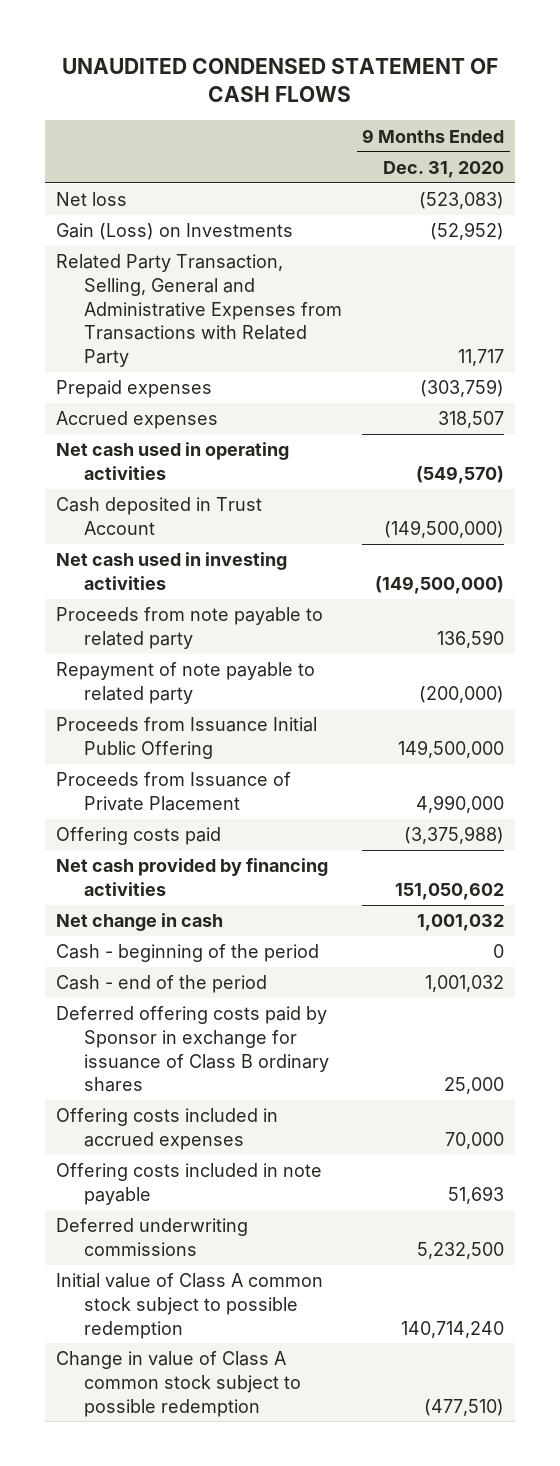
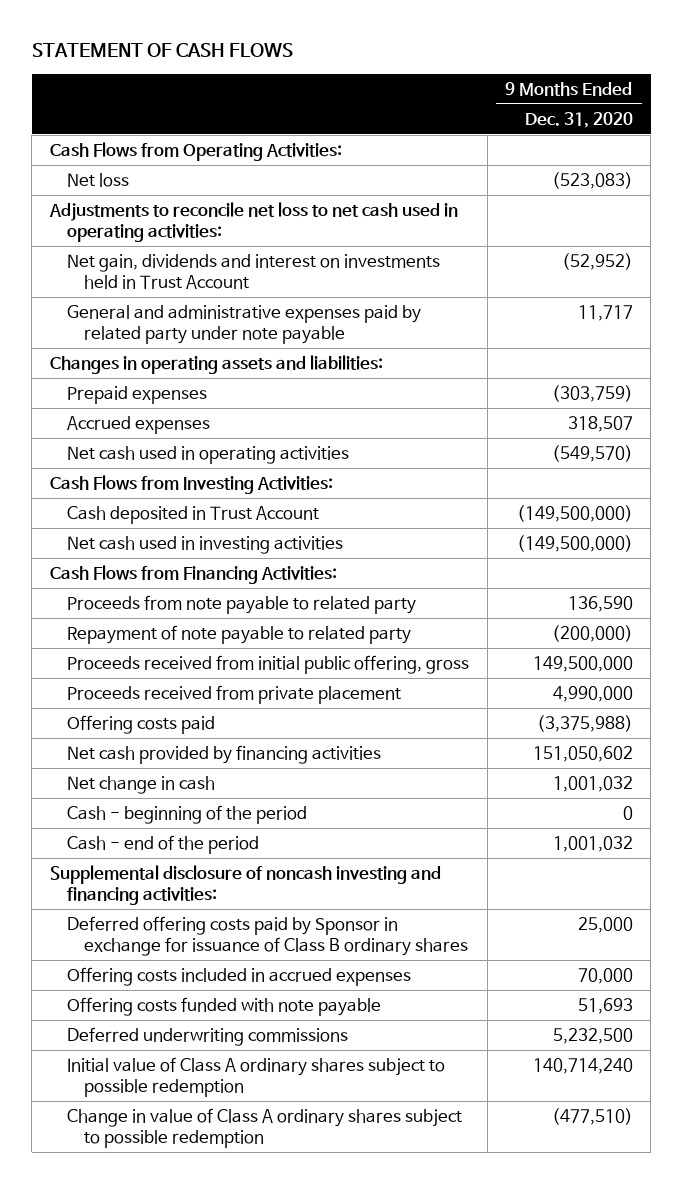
- UNAUDITED CONDENSED STATEMENT OF CASH FLOWS
+ STATEMENT OF CASH FLOWS
+ Cash Flows from Operating Activities:
- Gain (Loss) on Investments | (52,952)
- Related Party Transaction, Selling, General and Administrative Expenses from Transactions with Related Party | 11,717
+ Adjustments to reconcile net loss to net cash used in operating activities:
+ Net gain, dividends and interest on investments held in Trust Account | (52,952)
+ General and administrative expenses paid by related party under note payable | 11,717
+ Changes in operating assets and liabilities:
+ Cash Flows from Investing Activities:
+ Cash Flows from Financing Activities:
- Proceeds from Issuance Initial Public Offering | 149,500,000
- Proceeds from Issuance of Private Placement | 4,990,000
+ Proceeds received from initial public offering, gross | 149,500,000
+ Proceeds received from private placement | 4,990,000
+ Supplemental disclosure of noncash investing and financing activities:
- Offering costs included in note payable | 51,693
+ Offering costs funded with note payable | 51,693
- Initial value of Class A common stock subject to possible redemption | 140,714,240
- Change in value of Class A common stock subject to possible redemption | (477,510)
+ Initial value of Class A ordinary shares subject to possible redemption | 140,714,240
+ Change in value of Class A ordinary shares subject to possible redemption | (477,510)

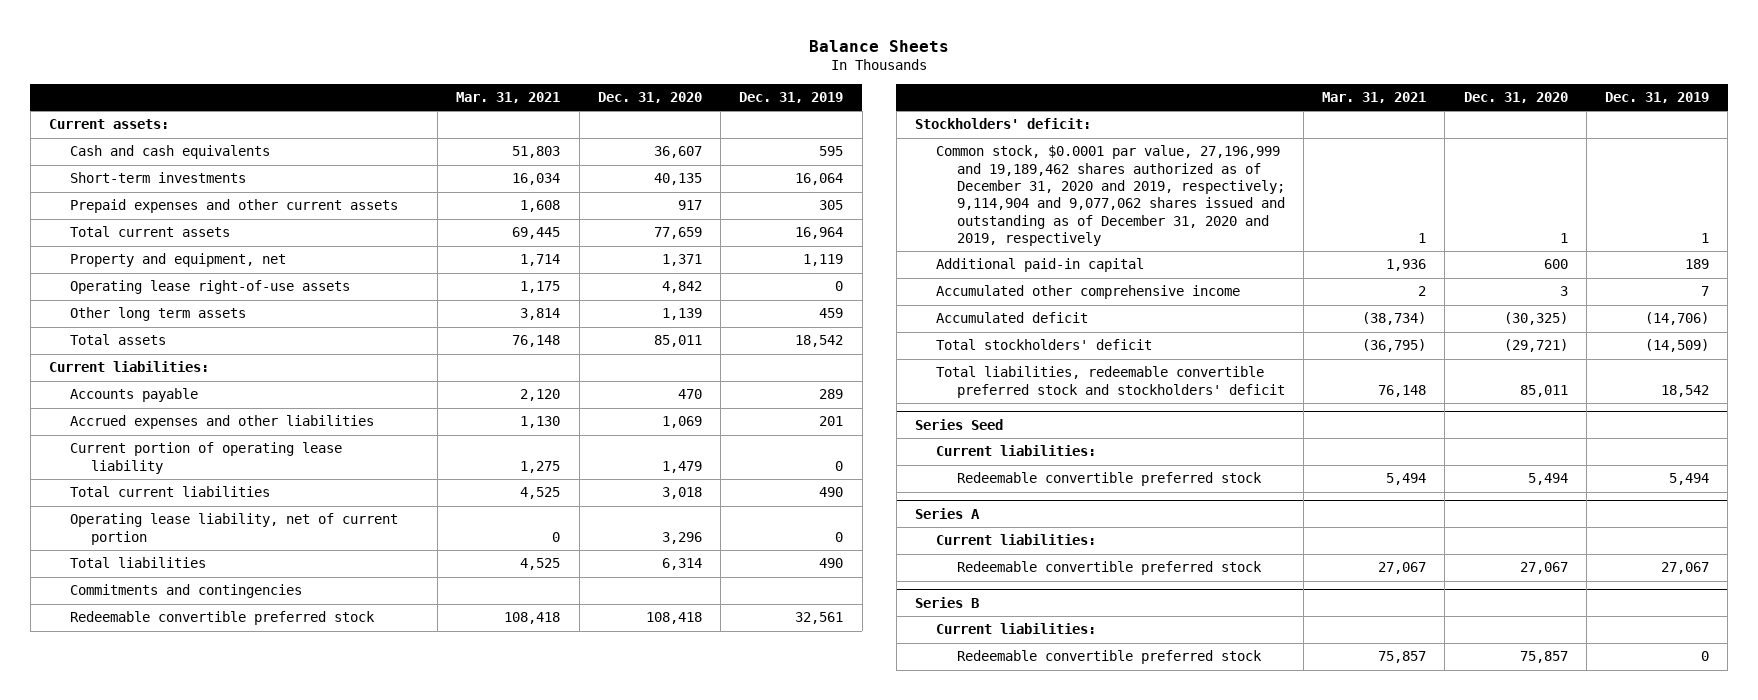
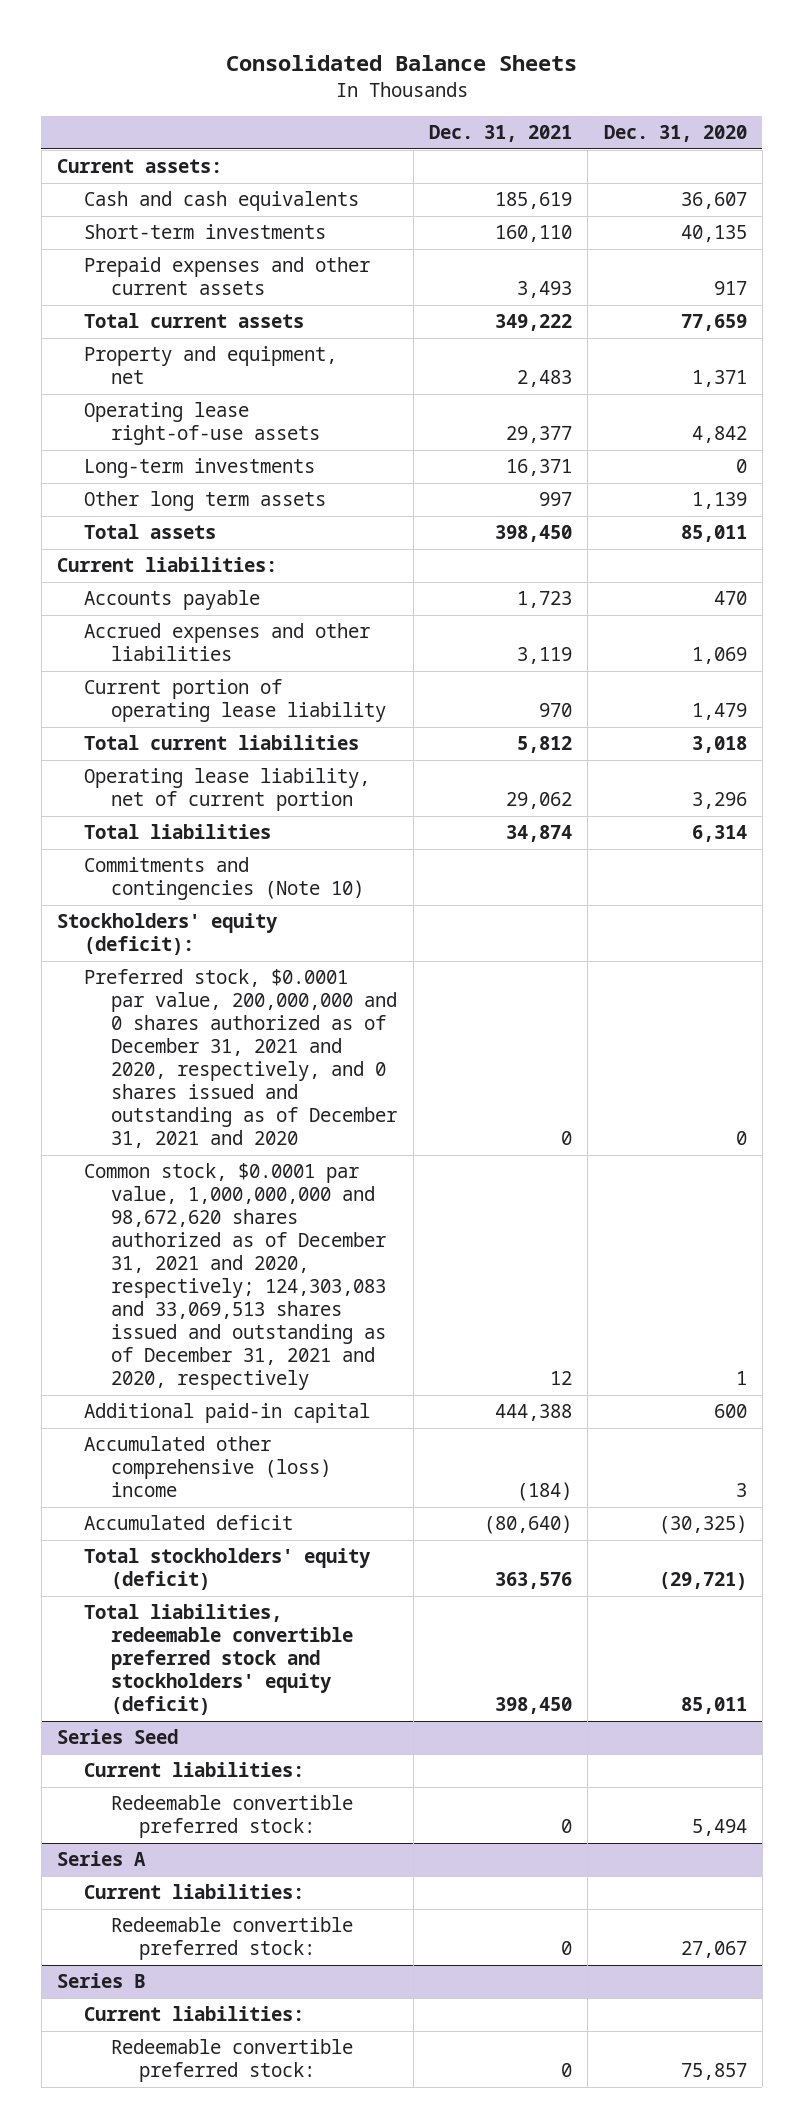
- Balance Sheets
+ Consolidated Balance Sheets
- | Mar. 31, 2021 | Dec. 31, 2020 | Dec. 31, 2019
+ | Dec. 31, 2021 | Dec. 31, 2020
+ Long-term investments | 16,371 | 0
- Commitments and contingencies
- Redeemable convertible preferred stock | 108,418 | 108,418 | 32,561
- Stockholders' deficit:
- Common stock, $0.0001 par value, 27,196,999 and 19,189,462 shares authorized as of December 31, 2020 and 2019, respectively; 9,114,904 and 9,077,062 shares issued and outstanding as of December 31, 2020 and 2019, respectively | 1 | 1 | 1
+ Commitments and contingencies (Note 10)
+ Stockholders' equity (deficit):
+ Preferred stock, $0.0001 par value, 200,000,000 and 0 shares authorized as of December 31, 2021 and 2020, respectively, and 0 shares issued and outstanding as of December 31, 2021 and 2020 | 0 | 0
+ Common stock, $0.0001 par value, 1,000,000,000 and 98,672,620 shares authorized as of December 31, 2021 and 2020, respectively; 124,303,083 and 33,069,513 shares issued and outstanding as of December 31, 2021 and 2020, respectively | 12 | 1
- Accumulated other comprehensive income | 2 | 3 | 7
+ Accumulated other comprehensive (loss) income | (184) | 3
- Total stockholders' deficit | (36,795) | (29,721) | (14,509)
- Total liabilities, redeemable convertible preferred stock and stockholders' deficit | 76,148 | 85,011 | 18,542
+ Total stockholders' equity (deficit) | 363,576 | (29,721)
+ Total liabilities, redeemable convertible preferred stock and stockholders' equity (deficit) | 398,450 | 85,011
@ Series Seed
- Redeemable convertible preferred stock | 5,494 | 5,494 | 5,494
+ Redeemable convertible preferred stock: | 0 | 5,494
@ Series A
- Redeemable convertible preferred stock | 27,067 | 27,067 | 27,067
+ Redeemable convertible preferred stock: | 0 | 27,067
@ Series B
- Redeemable convertible preferred stock | 75,857 | 75,857 | 0
+ Redeemable convertible preferred stock: | 0 | 75,857

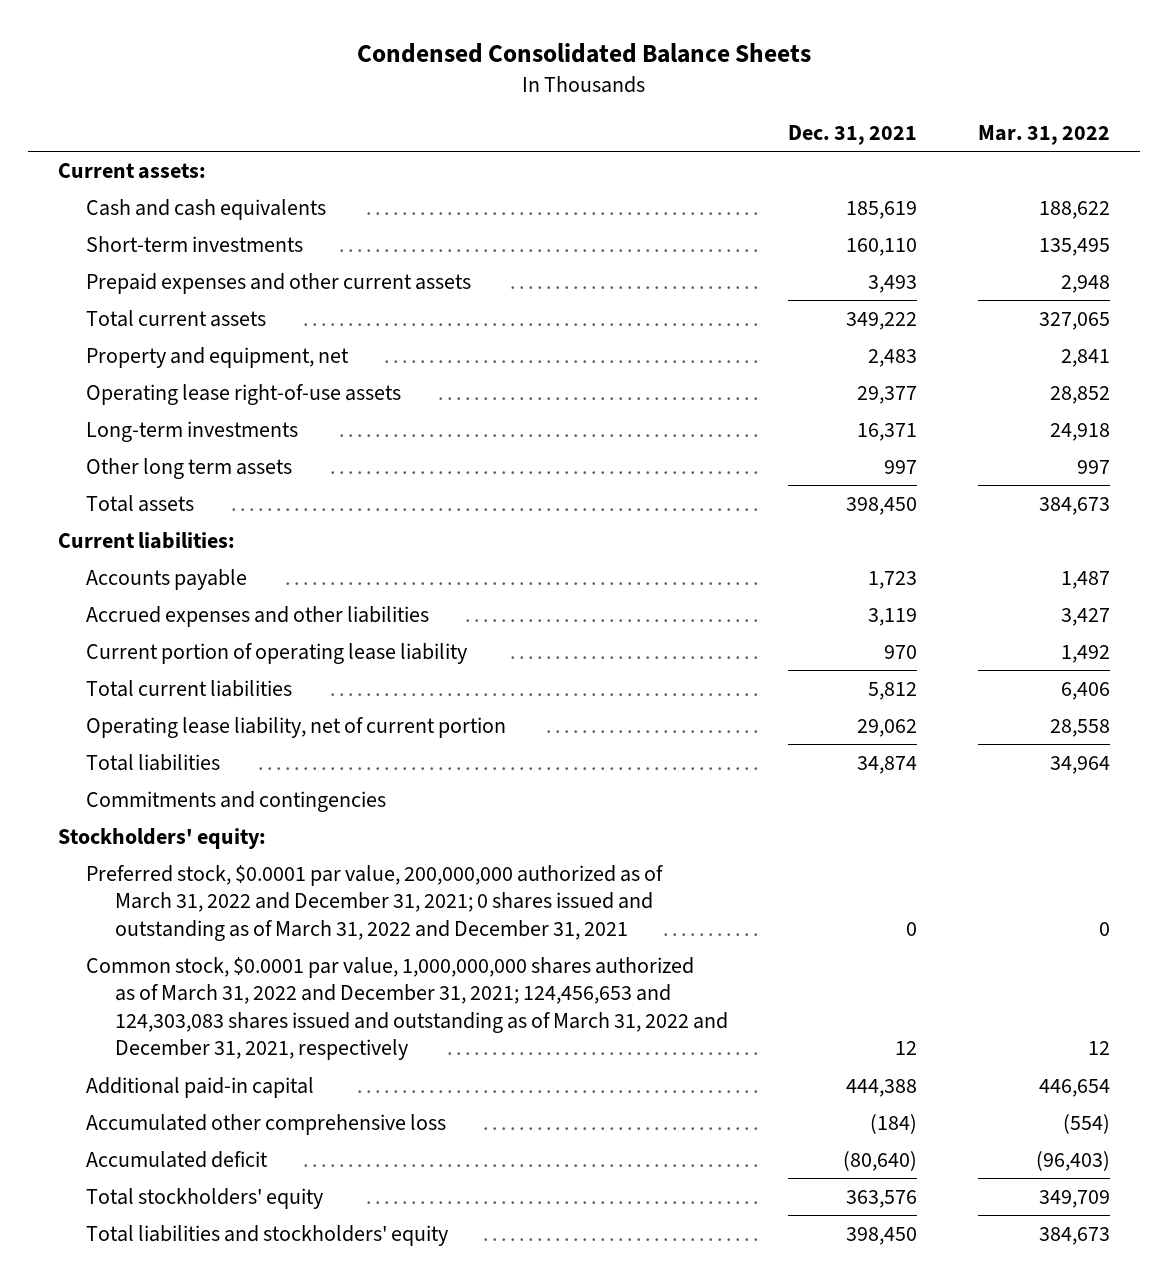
- Consolidated Balance Sheets
+ Condensed Consolidated Balance Sheets
- | Dec. 31, 2021 | Dec. 31, 2020
+ | Dec. 31, 2021 | Mar. 31, 2022
- Commitments and contingencies (Note 10)
- Stockholders' equity (deficit):
- Preferred stock, $0.0001 par value, 200,000,000 and 0 shares authorized as of December 31, 2021 and 2020, respectively, and 0 shares issued and outstanding as of December 31, 2021 and 2020 | 0 | 0
- Common stock, $0.0001 par value, 1,000,000,000 and 98,672,620 shares authorized as of December 31, 2021 and 2020, respectively; 124,303,083 and 33,069,513 shares issued and outstanding as of December 31, 2021 and 2020, respectively | 12 | 1
+ Commitments and contingencies
+ Stockholders' equity:
+ Preferred stock, $0.0001 par value, 200,000,000 authorized as of March 31, 2022 and December 31, 2021; 0 shares issued and outstanding as of March 31, 2022 and December 31, 2021 | 0 | 0
+ Common stock, $0.0001 par value, 1,000,000,000 shares authorized as of March 31, 2022 and December 31, 2021; 124,456,653 and 124,303,083 shares issued and outstanding as of March 31, 2022 and December 31, 2021, respectively | 12 | 12
- Accumulated other comprehensive (loss) income | (184) | 3
+ Accumulated other comprehensive loss | (184) | (554)
- Total stockholders' equity (deficit) | 363,576 | (29,721)
- Total liabilities, redeemable convertible preferred stock and stockholders' equity (deficit) | 398,450 | 85,011
- Series Seed
- Current liabilities:
- Redeemable convertible preferred stock: | 0 | 5,494
- Series A
- Current liabilities:
- Redeemable convertible preferred stock: | 0 | 27,067
- Series B
- Current liabilities:
- Redeemable convertible preferred stock: | 0 | 75,857
+ Total stockholders' equity | 363,576 | 349,709
+ Total liabilities and stockholders' equity | 398,450 | 384,673

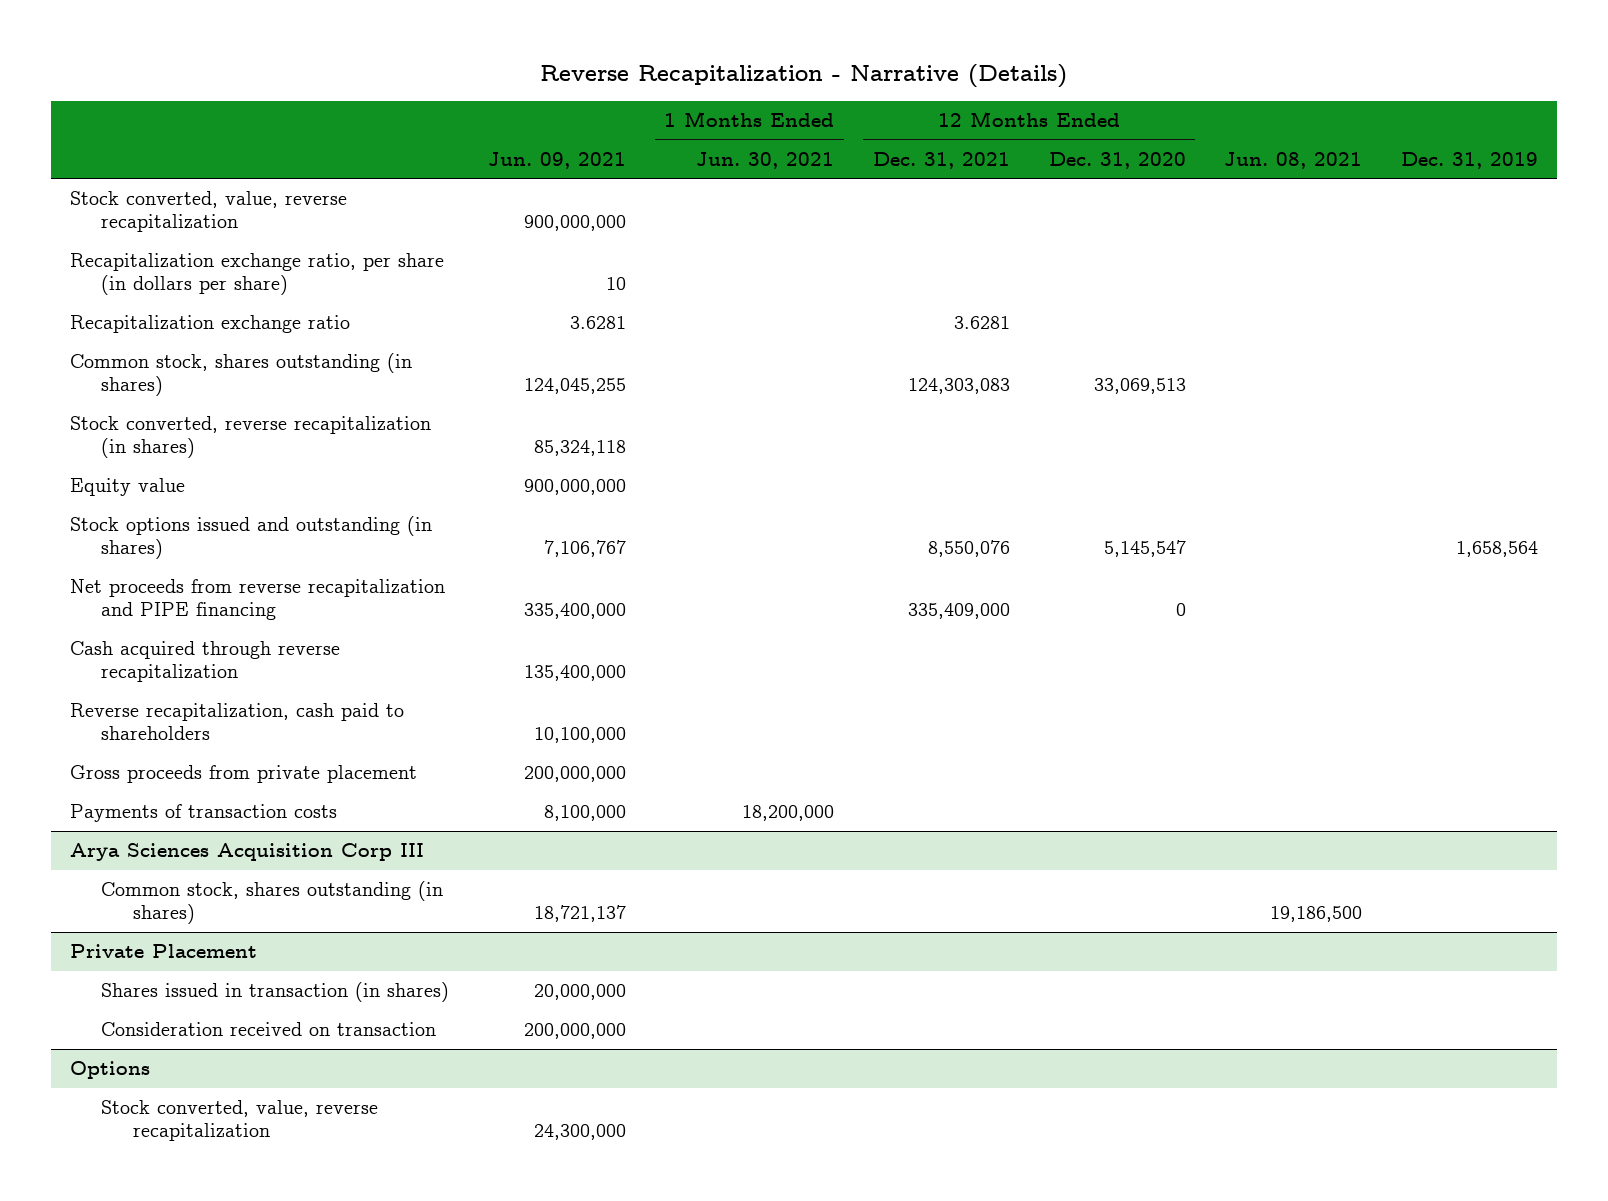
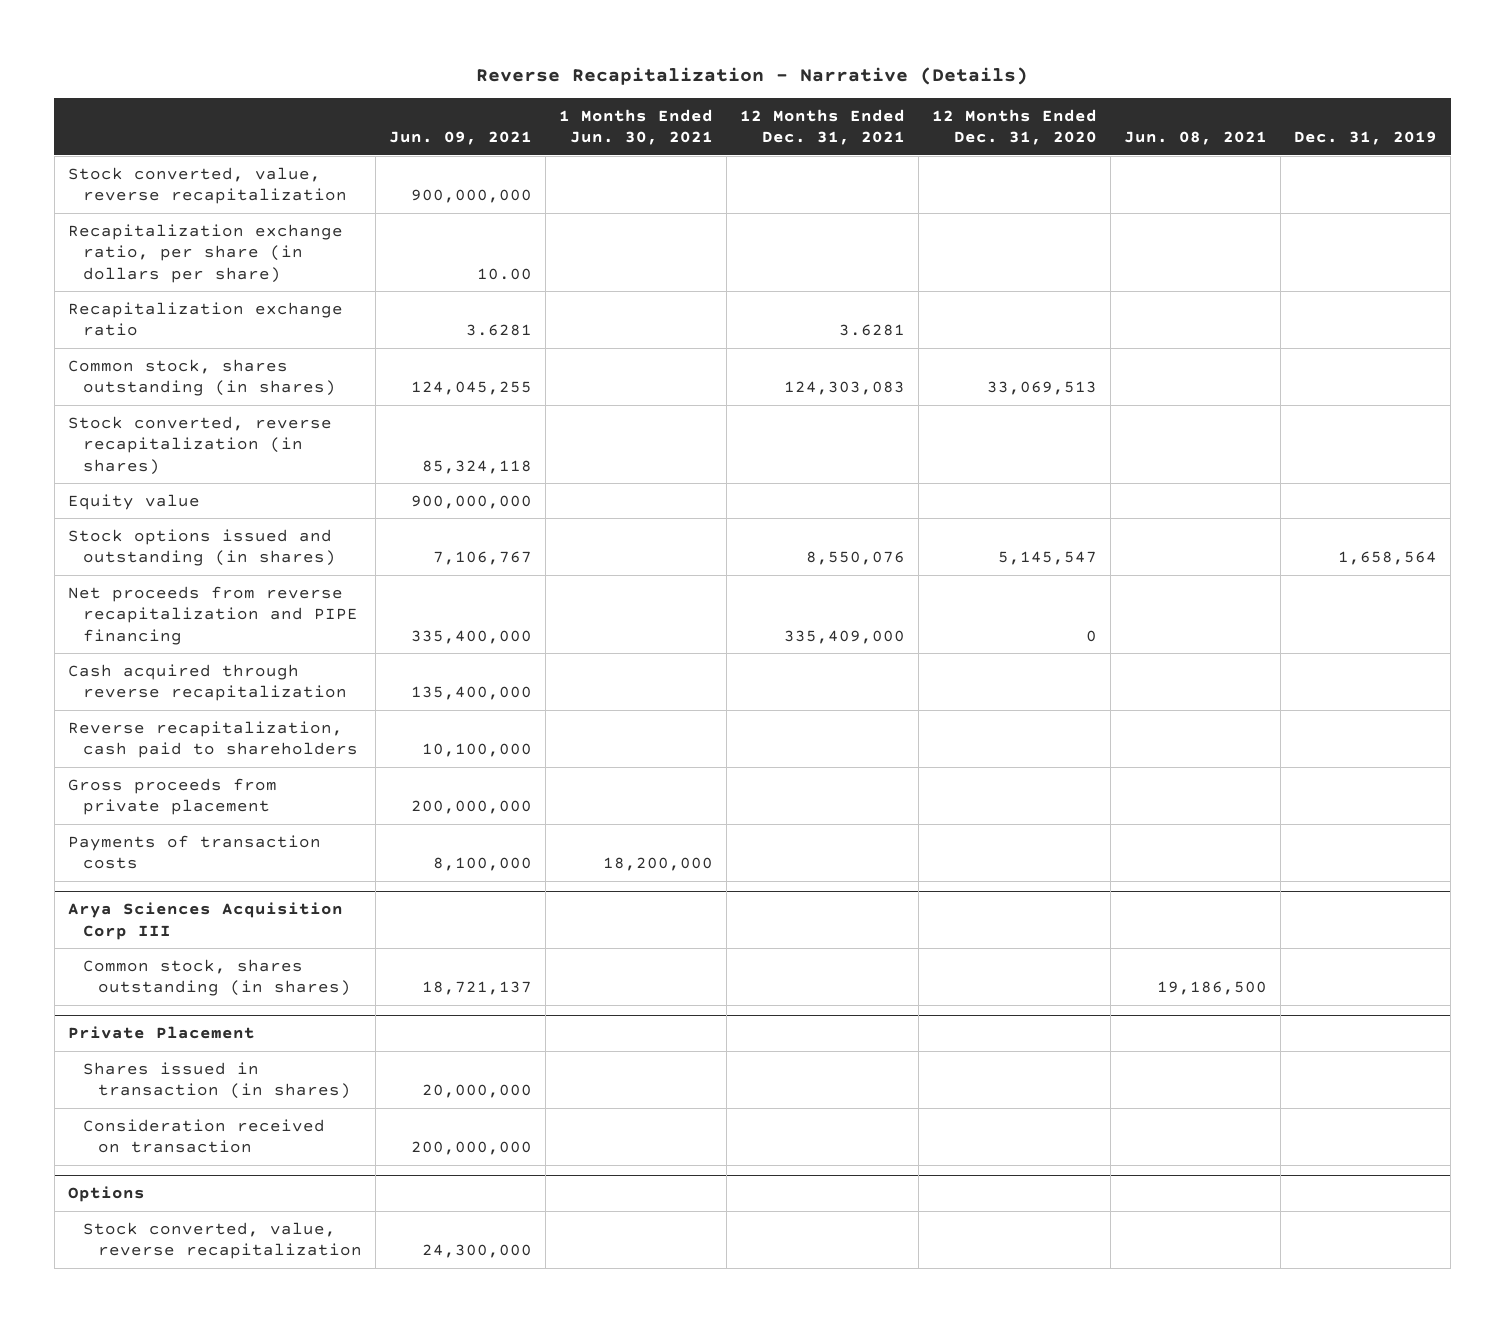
- Recapitalization exchange ratio, per share (in dollars per share) | 10 | | | | |
+ Recapitalization exchange ratio, per share (in dollars per share) | 10.00 | | | | |

